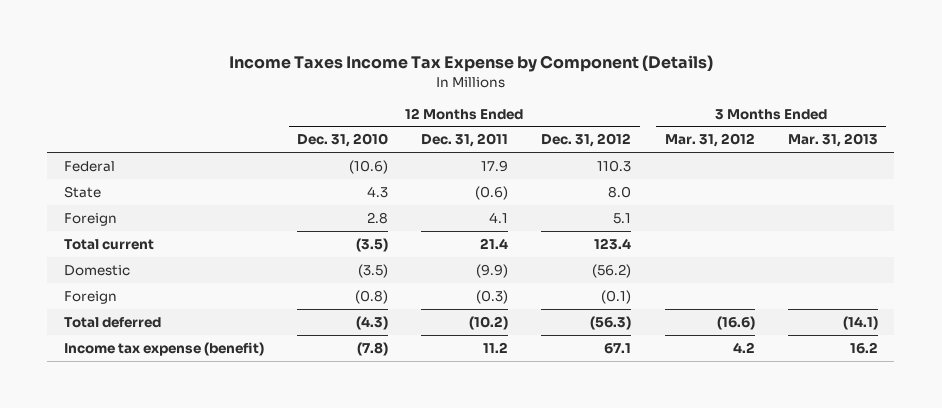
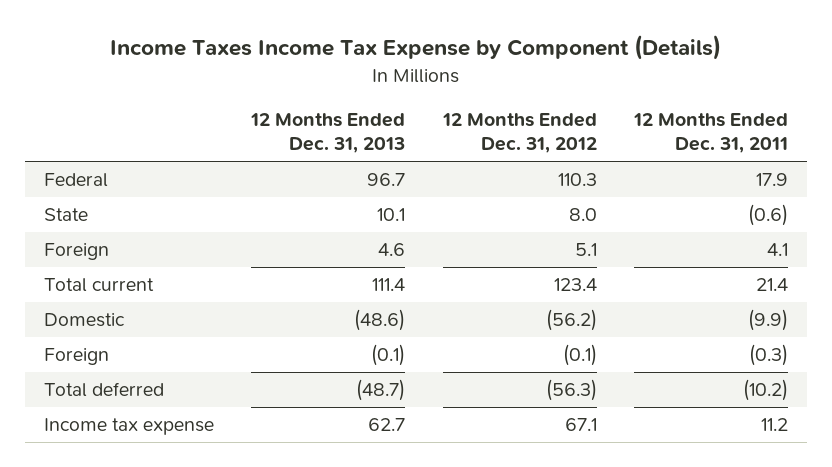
- | 12 Months Ended Dec. 31, 2010 | 12 Months Ended Dec. 31, 2011 | 12 Months Ended Dec. 31, 2012 | 3 Months Ended Mar. 31, 2012 | 3 Months Ended Mar. 31, 2013
+ | 12 Months Ended Dec. 31, 2013 | 12 Months Ended Dec. 31, 2012 | 12 Months Ended Dec. 31, 2011
- Income tax expense (benefit) | (7.8) | 11.2 | 67.1 | 4.2 | 16.2
+ Income tax expense | 62.7 | 67.1 | 11.2

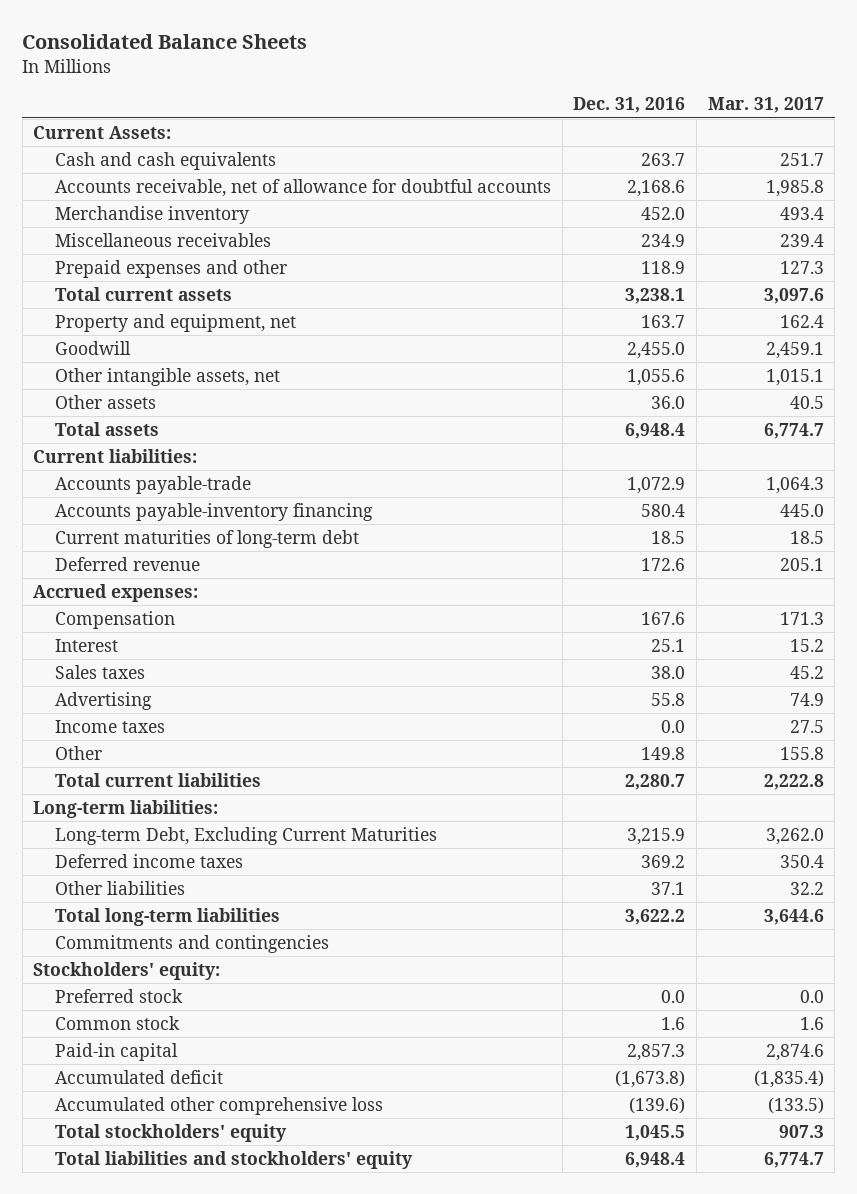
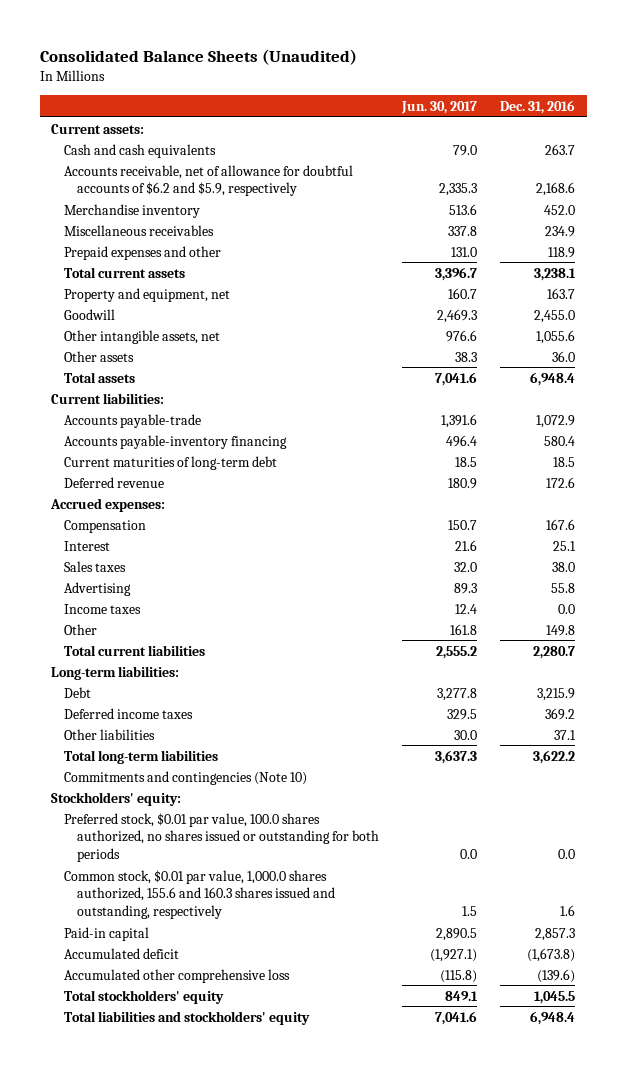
- Consolidated Balance Sheets
+ Consolidated Balance Sheets (Unaudited)
- | Dec. 31, 2016 | Mar. 31, 2017
+ | Jun. 30, 2017 | Dec. 31, 2016
- Current Assets:
+ Current assets:
- Accounts receivable, net of allowance for doubtful accounts | 2,168.6 | 1,985.8
+ Accounts receivable, net of allowance for doubtful accounts of $6.2 and $5.9, respectively | 2,335.3 | 2,168.6
- Long-term Debt, Excluding Current Maturities | 3,215.9 | 3,262.0
+ Debt | 3,277.8 | 3,215.9
- Commitments and contingencies
+ Commitments and contingencies (Note 10)
- Preferred stock | 0.0 | 0.0
- Common stock | 1.6 | 1.6
+ Preferred stock, $0.01 par value, 100.0 shares authorized, no shares issued or outstanding for both periods | 0.0 | 0.0
+ Common stock, $0.01 par value, 1,000.0 shares authorized, 155.6 and 160.3 shares issued and outstanding, respectively | 1.5 | 1.6

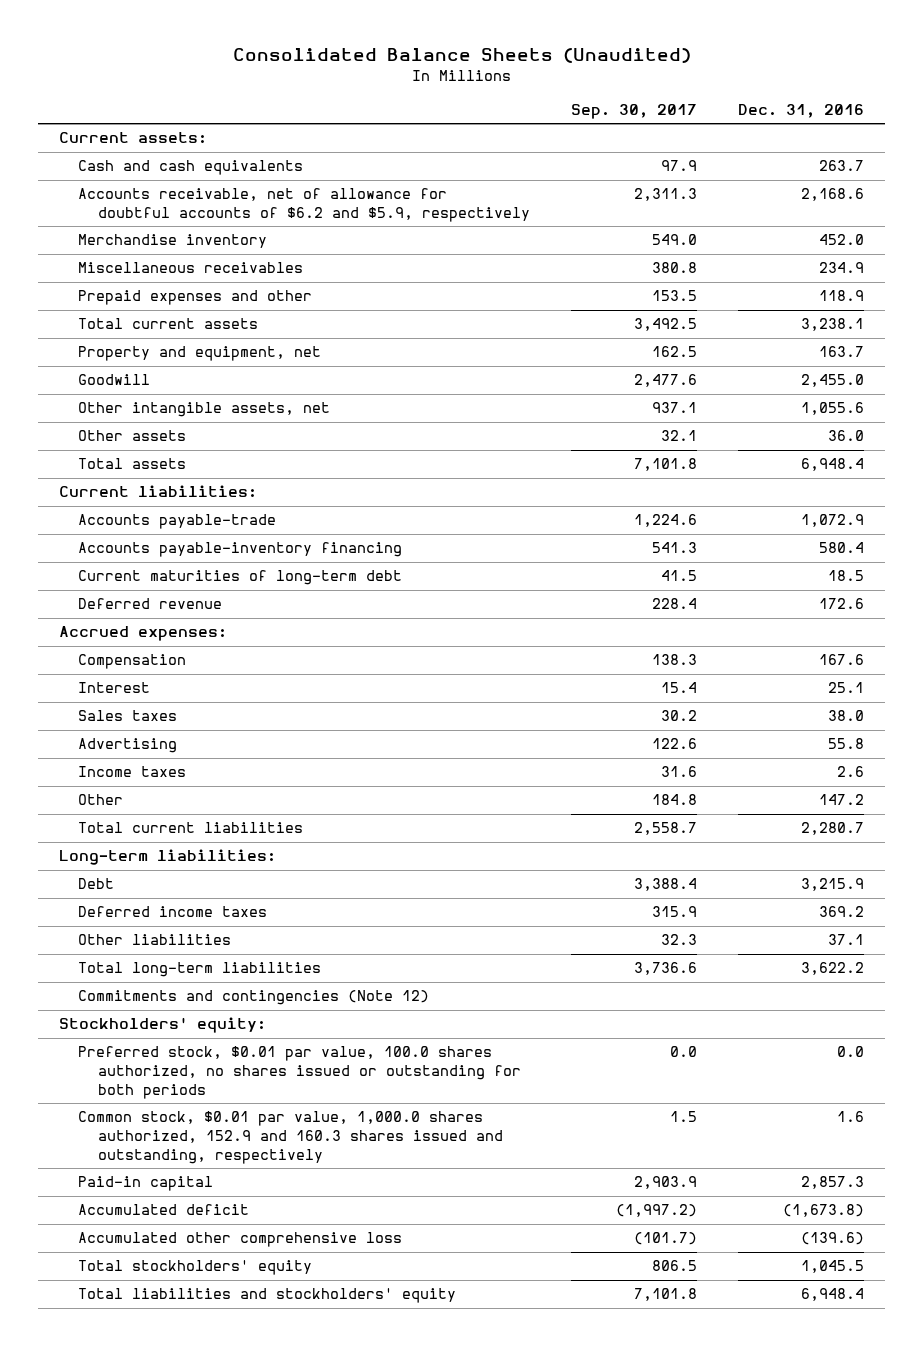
- | Jun. 30, 2017 | Dec. 31, 2016
+ | Sep. 30, 2017 | Dec. 31, 2016
- Income taxes | 12.4 | 0.0
- Other | 161.8 | 149.8
+ Income taxes | 31.6 | 2.6
+ Other | 184.8 | 147.2
- Commitments and contingencies (Note 10)
+ Commitments and contingencies (Note 12)
- Common stock, $0.01 par value, 1,000.0 shares authorized, 155.6 and 160.3 shares issued and outstanding, respectively | 1.5 | 1.6
+ Common stock, $0.01 par value, 1,000.0 shares authorized, 152.9 and 160.3 shares issued and outstanding, respectively | 1.5 | 1.6

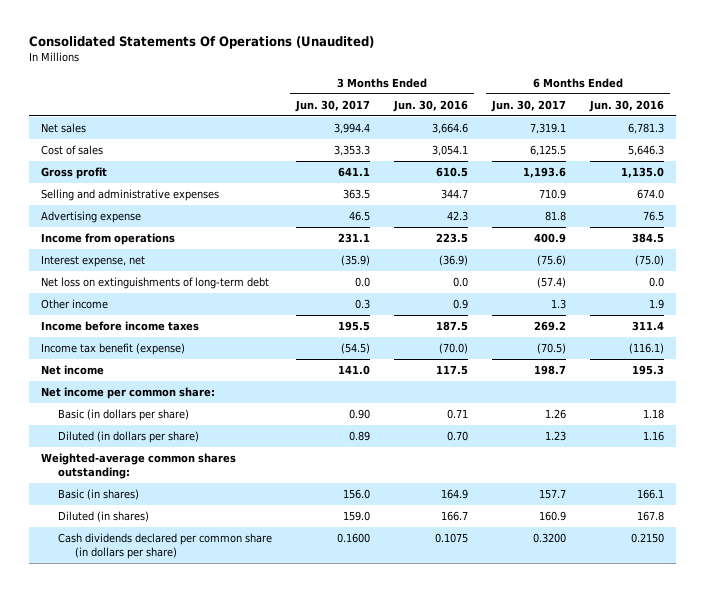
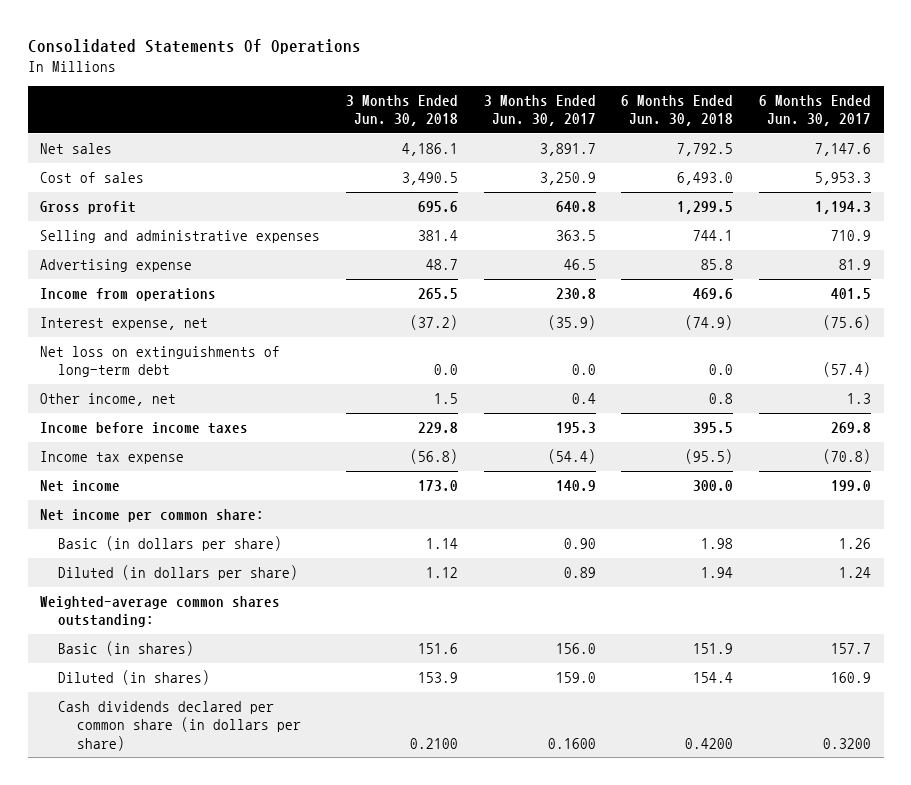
- Consolidated Statements Of Operations (Unaudited)
+ Consolidated Statements Of Operations
- | 3 Months Ended Jun. 30, 2017 | 3 Months Ended Jun. 30, 2016 | 6 Months Ended Jun. 30, 2017 | 6 Months Ended Jun. 30, 2016
+ | 3 Months Ended Jun. 30, 2018 | 3 Months Ended Jun. 30, 2017 | 6 Months Ended Jun. 30, 2018 | 6 Months Ended Jun. 30, 2017
- Net sales | 3,994.4 | 3,664.6 | 7,319.1 | 6,781.3
- Cost of sales | 3,353.3 | 3,054.1 | 6,125.5 | 5,646.3
- Gross profit | 641.1 | 610.5 | 1,193.6 | 1,135.0
+ Net sales | 4,186.1 | 3,891.7 | 7,792.5 | 7,147.6
+ Cost of sales | 3,490.5 | 3,250.9 | 6,493.0 | 5,953.3
+ Gross profit | 695.6 | 640.8 | 1,299.5 | 1,194.3
- Advertising expense | 46.5 | 42.3 | 81.8 | 76.5
- Income from operations | 231.1 | 223.5 | 400.9 | 384.5
+ Advertising expense | 48.7 | 46.5 | 85.8 | 81.9
+ Income from operations | 265.5 | 230.8 | 469.6 | 401.5
- Other income | 0.3 | 0.9 | 1.3 | 1.9
- Income before income taxes | 195.5 | 187.5 | 269.2 | 311.4
- Income tax benefit (expense) | (54.5) | (70.0) | (70.5) | (116.1)
- Net income | 141.0 | 117.5 | 198.7 | 195.3
+ Other income, net | 1.5 | 0.4 | 0.8 | 1.3
+ Income before income taxes | 229.8 | 195.3 | 395.5 | 269.8
+ Income tax expense | (56.8) | (54.4) | (95.5) | (70.8)
+ Net income | 173.0 | 140.9 | 300.0 | 199.0
- Diluted (in dollars per share) | 0.89 | 0.70 | 1.23 | 1.16
+ Diluted (in dollars per share) | 1.12 | 0.89 | 1.94 | 1.24

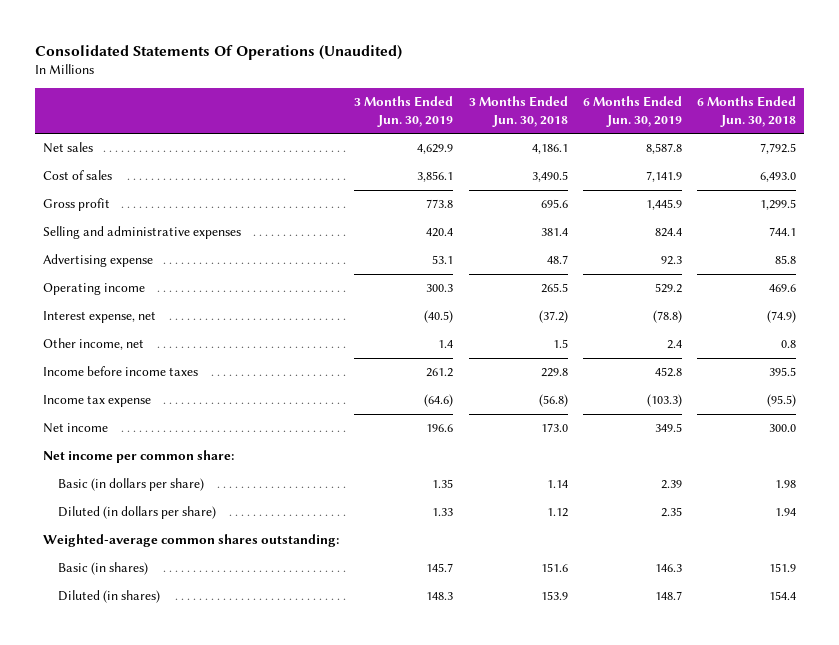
- Consolidated Statements Of Operations
+ Consolidated Statements Of Operations (Unaudited)
- | 3 Months Ended Jun. 30, 2018 | 3 Months Ended Jun. 30, 2017 | 6 Months Ended Jun. 30, 2018 | 6 Months Ended Jun. 30, 2017
+ | 3 Months Ended Jun. 30, 2019 | 3 Months Ended Jun. 30, 2018 | 6 Months Ended Jun. 30, 2019 | 6 Months Ended Jun. 30, 2018
- Income from operations | 265.5 | 230.8 | 469.6 | 401.5
+ Operating income | 300.3 | 265.5 | 529.2 | 469.6
- Net loss on extinguishments of long-term debt | 0.0 | 0.0 | 0.0 | (57.4)
- Cash dividends declared per common share (in dollars per share) | 0.2100 | 0.1600 | 0.4200 | 0.3200

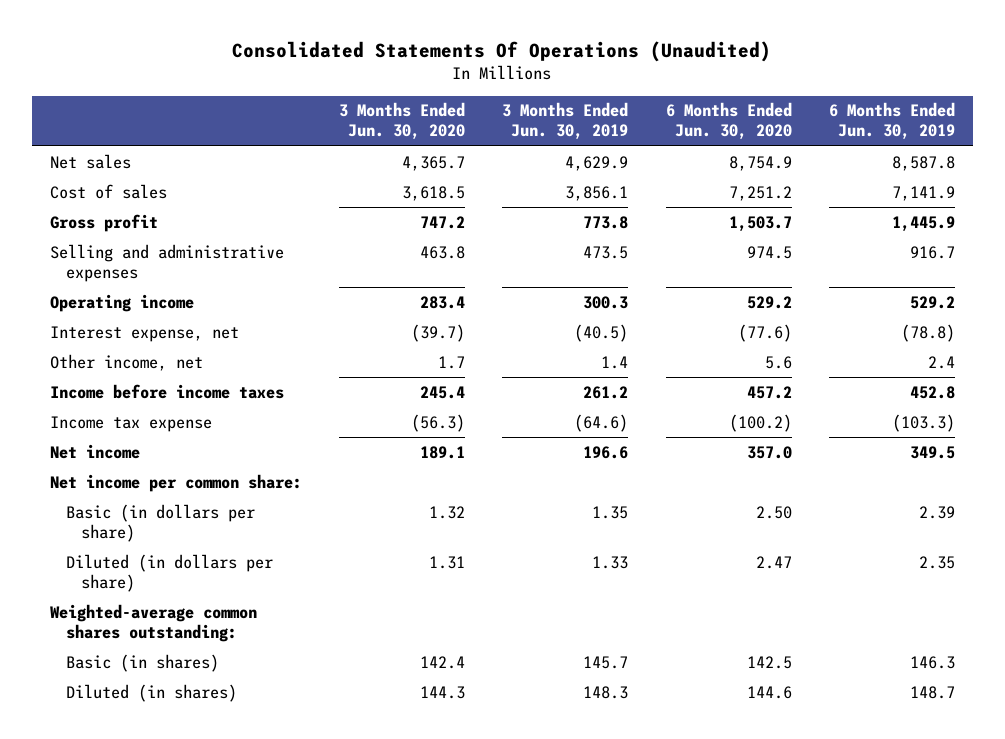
- | 3 Months Ended Jun. 30, 2019 | 3 Months Ended Jun. 30, 2018 | 6 Months Ended Jun. 30, 2019 | 6 Months Ended Jun. 30, 2018
+ | 3 Months Ended Jun. 30, 2020 | 3 Months Ended Jun. 30, 2019 | 6 Months Ended Jun. 30, 2020 | 6 Months Ended Jun. 30, 2019
- Selling and administrative expenses | 420.4 | 381.4 | 824.4 | 744.1
- Advertising expense | 53.1 | 48.7 | 92.3 | 85.8
+ Selling and administrative expenses | 463.8 | 473.5 | 974.5 | 916.7

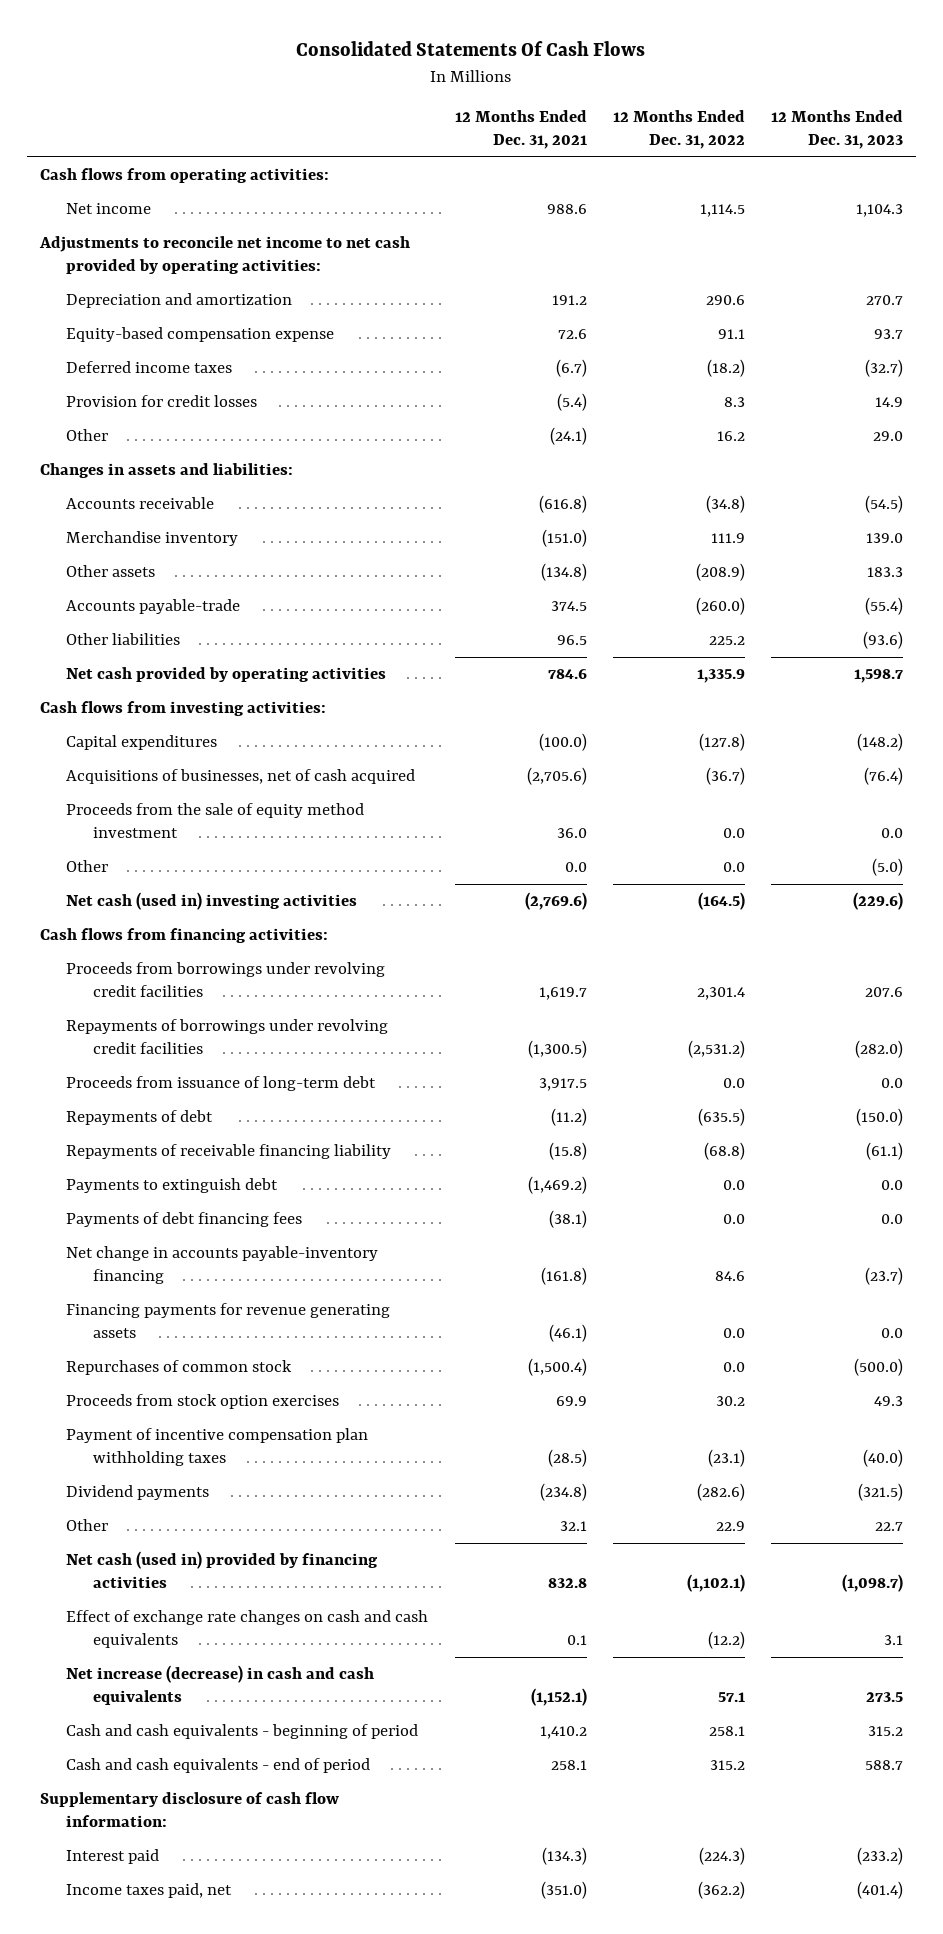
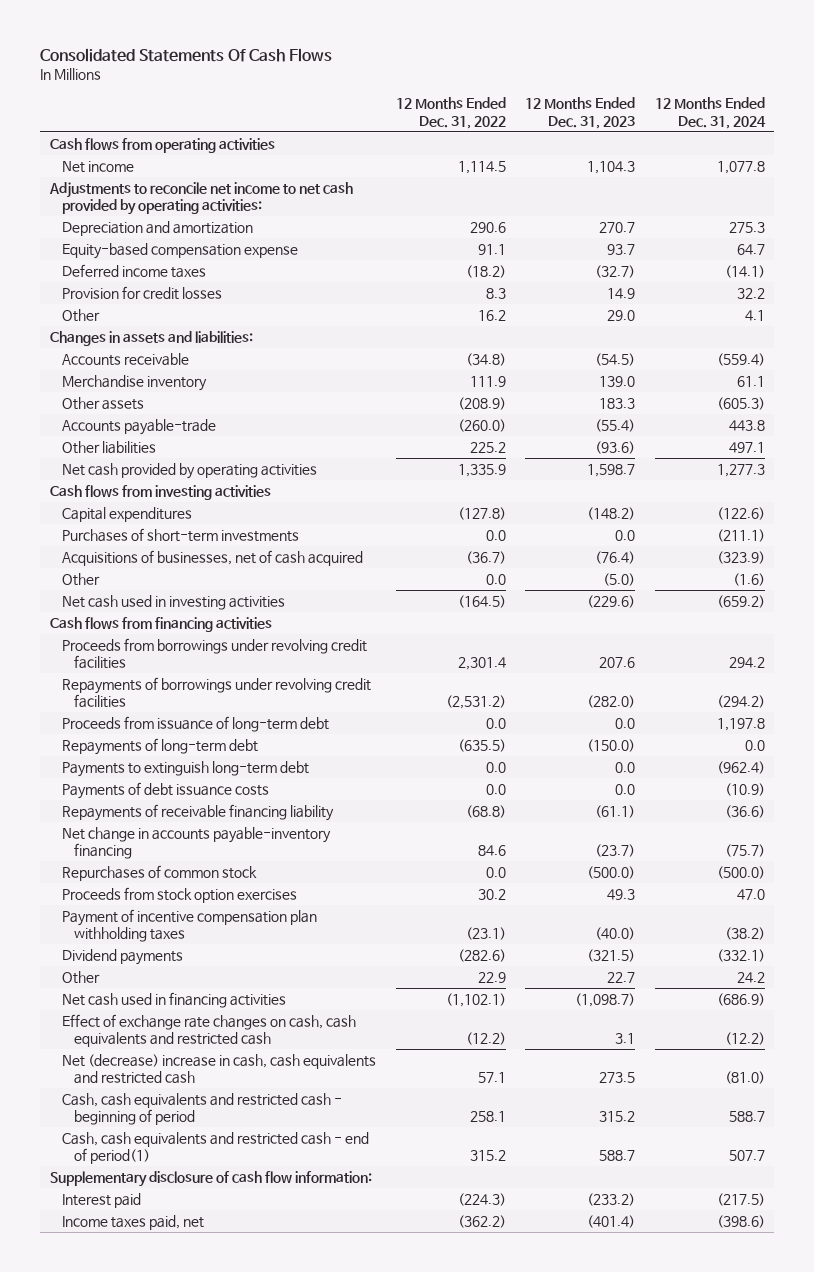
- | 12 Months Ended Dec. 31, 2021 | 12 Months Ended Dec. 31, 2022 | 12 Months Ended Dec. 31, 2023
+ | 12 Months Ended Dec. 31, 2022 | 12 Months Ended Dec. 31, 2023 | 12 Months Ended Dec. 31, 2024
- Cash flows from operating activities:
+ Cash flows from operating activities
- Cash flows from investing activities:
+ Cash flows from investing activities
+ Purchases of short-term investments | 0.0 | 0.0 | (211.1)
- Proceeds from the sale of equity method investment | 36.0 | 0.0 | 0.0
- Net cash (used in) investing activities | (2,769.6) | (164.5) | (229.6)
- Cash flows from financing activities:
+ Net cash used in investing activities | (164.5) | (229.6) | (659.2)
+ Cash flows from financing activities
- Repayments of debt | (11.2) | (635.5) | (150.0)
+ Repayments of long-term debt | (635.5) | (150.0) | 0.0
+ Payments to extinguish long-term debt | 0.0 | 0.0 | (962.4)
+ Payments of debt issuance costs | 0.0 | 0.0 | (10.9)
- Payments to extinguish debt | (1,469.2) | 0.0 | 0.0
- Payments of debt financing fees | (38.1) | 0.0 | 0.0
- Financing payments for revenue generating assets | (46.1) | 0.0 | 0.0
- Net cash (used in) provided by financing activities | 832.8 | (1,102.1) | (1,098.7)
- Effect of exchange rate changes on cash and cash equivalents | 0.1 | (12.2) | 3.1
- Net increase (decrease) in cash and cash equivalents | (1,152.1) | 57.1 | 273.5
- Cash and cash equivalents - beginning of period | 1,410.2 | 258.1 | 315.2
- Cash and cash equivalents - end of period | 258.1 | 315.2 | 588.7
+ Net cash used in financing activities | (1,102.1) | (1,098.7) | (686.9)
+ Effect of exchange rate changes on cash, cash equivalents and restricted cash | (12.2) | 3.1 | (12.2)
+ Net (decrease) increase in cash, cash equivalents and restricted cash | 57.1 | 273.5 | (81.0)
+ Cash, cash equivalents and restricted cash - beginning of period | 258.1 | 315.2 | 588.7
+ Cash, cash equivalents and restricted cash - end of period(1) | 315.2 | 588.7 | 507.7

